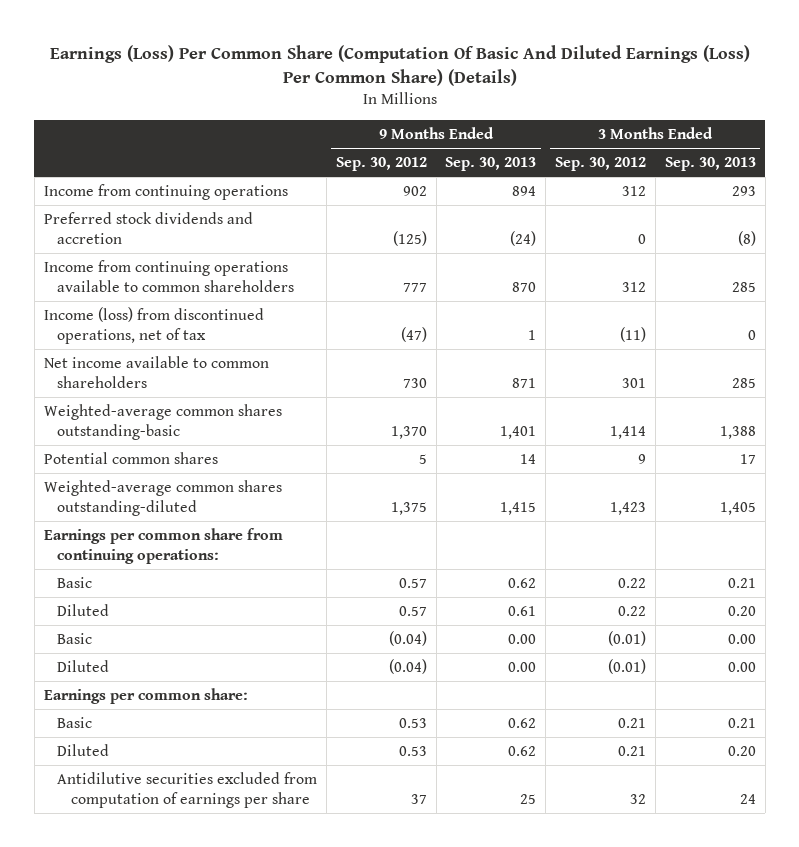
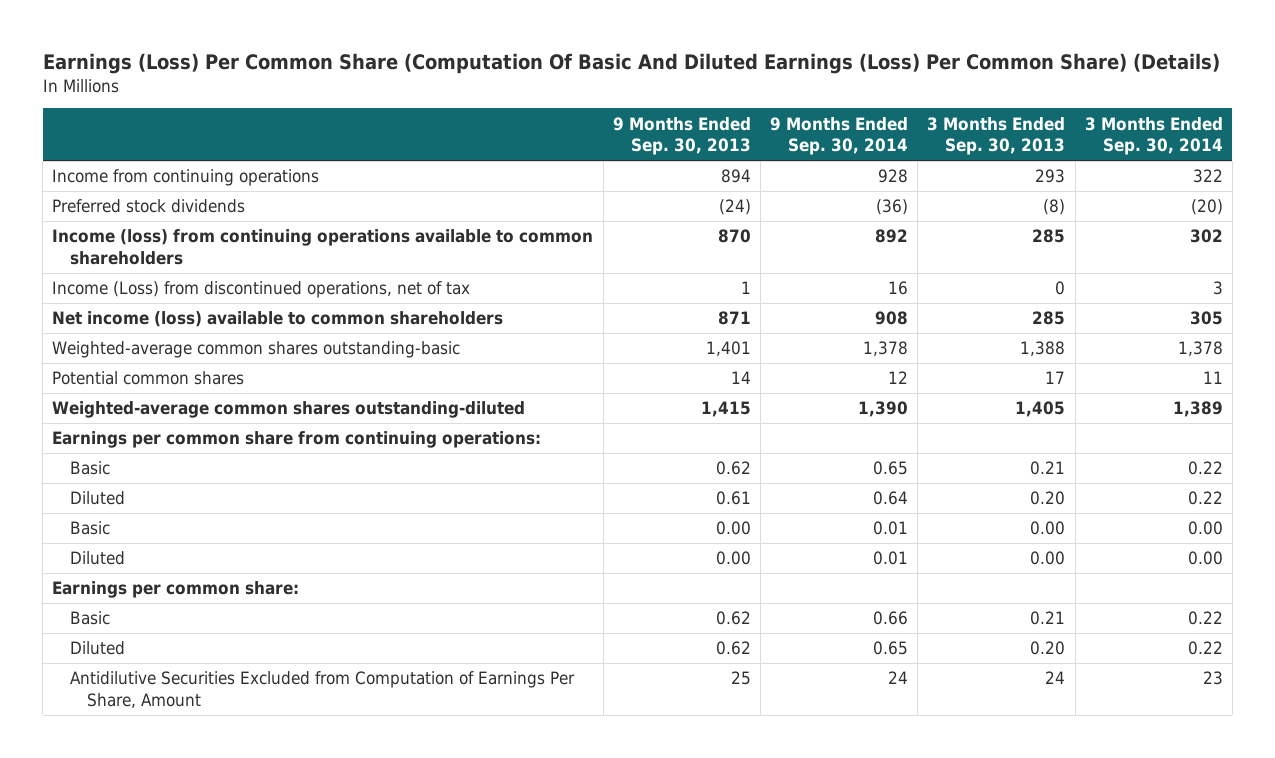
- | 9 Months Ended Sep. 30, 2012 | 9 Months Ended Sep. 30, 2013 | 3 Months Ended Sep. 30, 2012 | 3 Months Ended Sep. 30, 2013
+ | 9 Months Ended Sep. 30, 2013 | 9 Months Ended Sep. 30, 2014 | 3 Months Ended Sep. 30, 2013 | 3 Months Ended Sep. 30, 2014
- Preferred stock dividends and accretion | (125) | (24) | 0 | (8)
- Income from continuing operations available to common shareholders | 777 | 870 | 312 | 285
- Income (loss) from discontinued operations, net of tax | (47) | 1 | (11) | 0
- Net income available to common shareholders | 730 | 871 | 301 | 285
+ Preferred stock dividends | (24) | (36) | (8) | (20)
+ Income (loss) from continuing operations available to common shareholders | 870 | 892 | 285 | 302
+ Income (Loss) from discontinued operations, net of tax | 1 | 16 | 0 | 3
+ Net income (loss) available to common shareholders | 871 | 908 | 285 | 305
- Antidilutive securities excluded from computation of earnings per share | 37 | 25 | 32 | 24
+ Antidilutive Securities Excluded from Computation of Earnings Per Share, Amount | 25 | 24 | 24 | 23

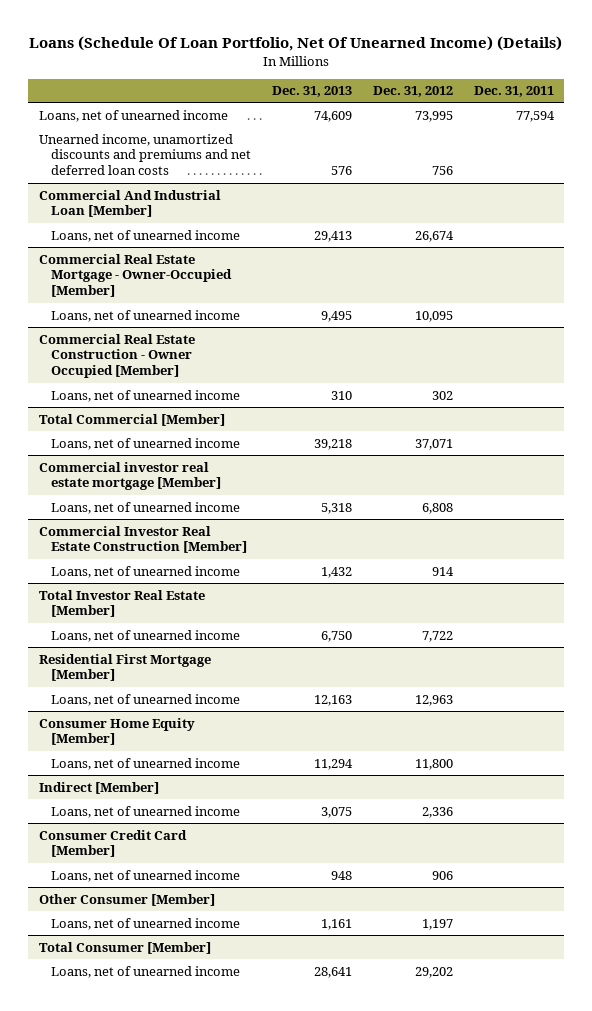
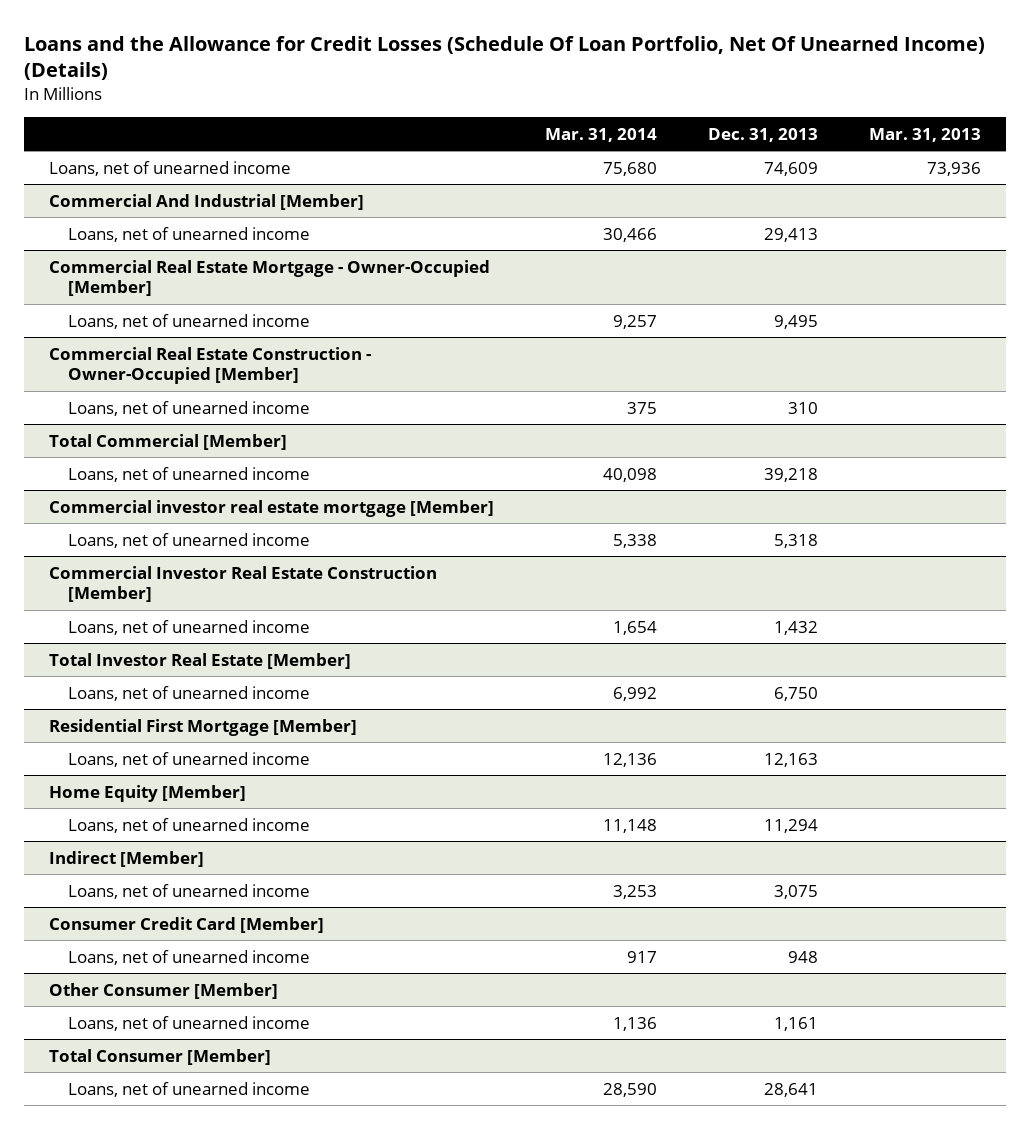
- Loans (Schedule Of Loan Portfolio, Net Of Unearned Income) (Details)
+ Loans and the Allowance for Credit Losses (Schedule Of Loan Portfolio, Net Of Unearned Income) (Details)
- | Dec. 31, 2013 | Dec. 31, 2012 | Dec. 31, 2011
+ | Mar. 31, 2014 | Dec. 31, 2013 | Mar. 31, 2013
- Unearned income, unamortized discounts and premiums and net deferred loan costs | 576 | 756 |
- Commercial And Industrial Loan [Member]
+ Commercial And Industrial [Member]
- Commercial Real Estate Construction - Owner Occupied [Member]
+ Commercial Real Estate Construction - Owner-Occupied [Member]
- Consumer Home Equity [Member]
+ Home Equity [Member]

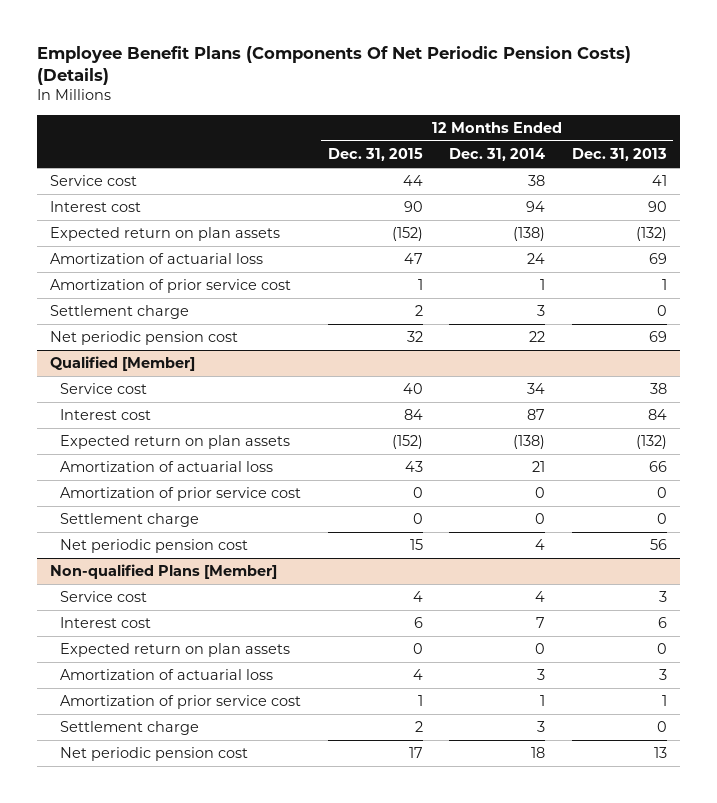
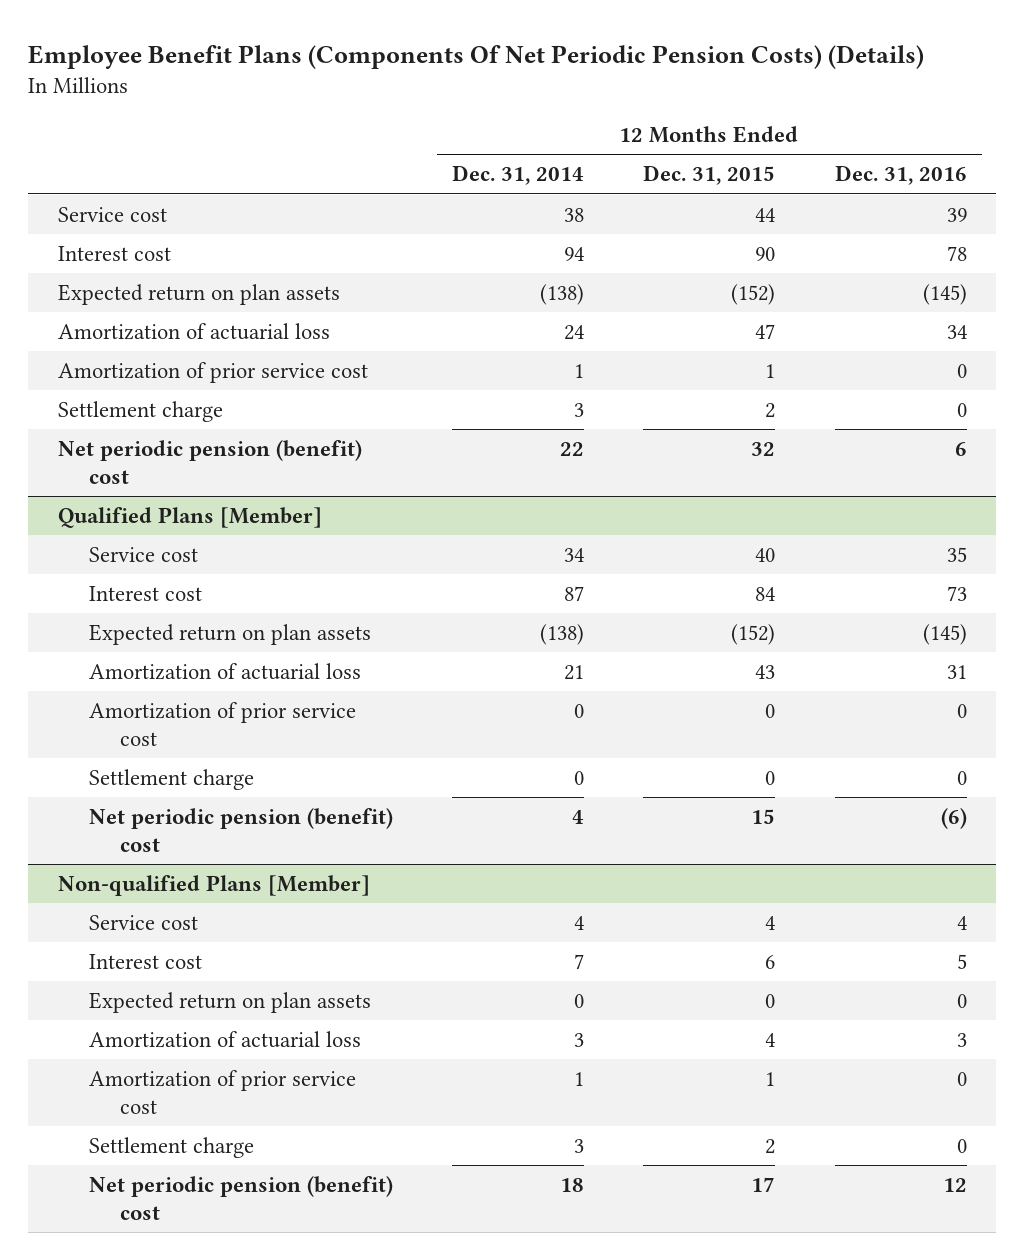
- | 12 Months Ended Dec. 31, 2015 | 12 Months Ended Dec. 31, 2014 | 12 Months Ended Dec. 31, 2013
+ | 12 Months Ended Dec. 31, 2014 | 12 Months Ended Dec. 31, 2015 | 12 Months Ended Dec. 31, 2016
- Net periodic pension cost | 32 | 22 | 69
- Qualified [Member]
+ Net periodic pension (benefit) cost | 22 | 32 | 6
+ Qualified Plans [Member]
- Net periodic pension cost | 15 | 4 | 56
+ Net periodic pension (benefit) cost | 4 | 15 | (6)
@ Non-qualified Plans [Member]
- Net periodic pension cost | 17 | 18 | 13
+ Net periodic pension (benefit) cost | 18 | 17 | 12

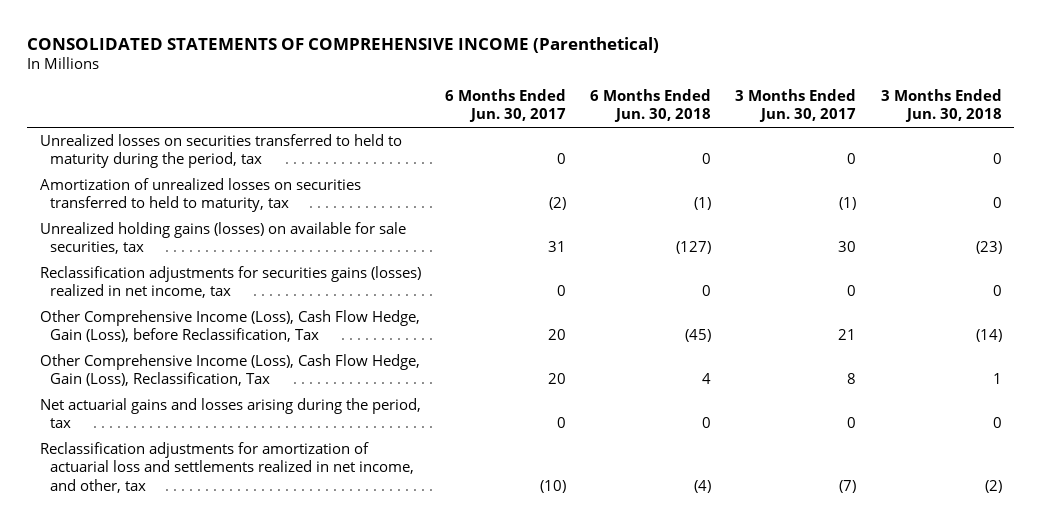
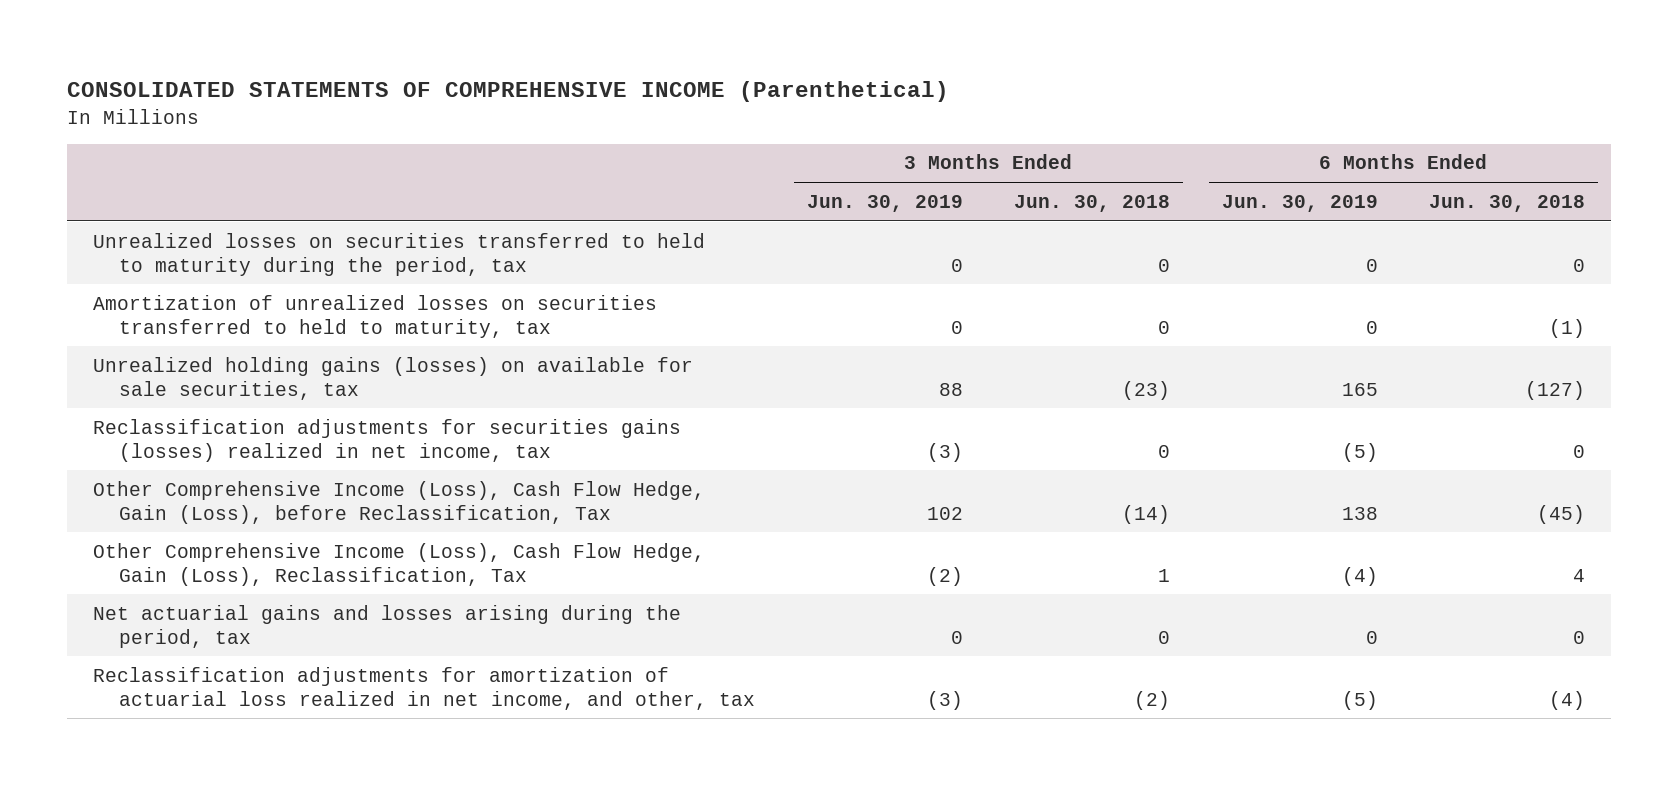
- | 6 Months Ended Jun. 30, 2017 | 6 Months Ended Jun. 30, 2018 | 3 Months Ended Jun. 30, 2017 | 3 Months Ended Jun. 30, 2018
+ | 3 Months Ended Jun. 30, 2019 | 3 Months Ended Jun. 30, 2018 | 6 Months Ended Jun. 30, 2019 | 6 Months Ended Jun. 30, 2018
- Reclassification adjustments for amortization of actuarial loss and settlements realized in net income, and other, tax | (10) | (4) | (7) | (2)
+ Reclassification adjustments for amortization of actuarial loss realized in net income, and other, tax | (3) | (2) | (5) | (4)

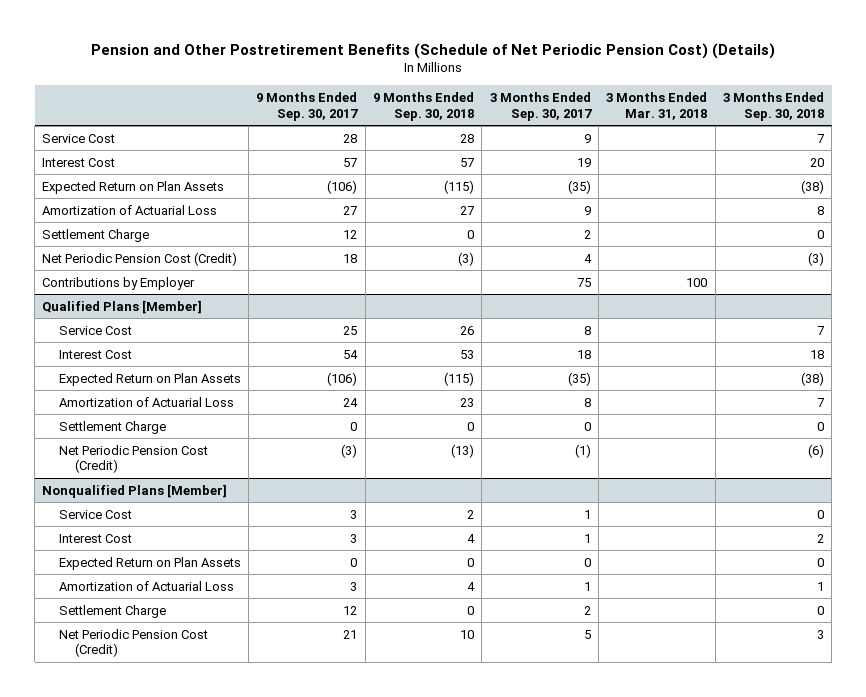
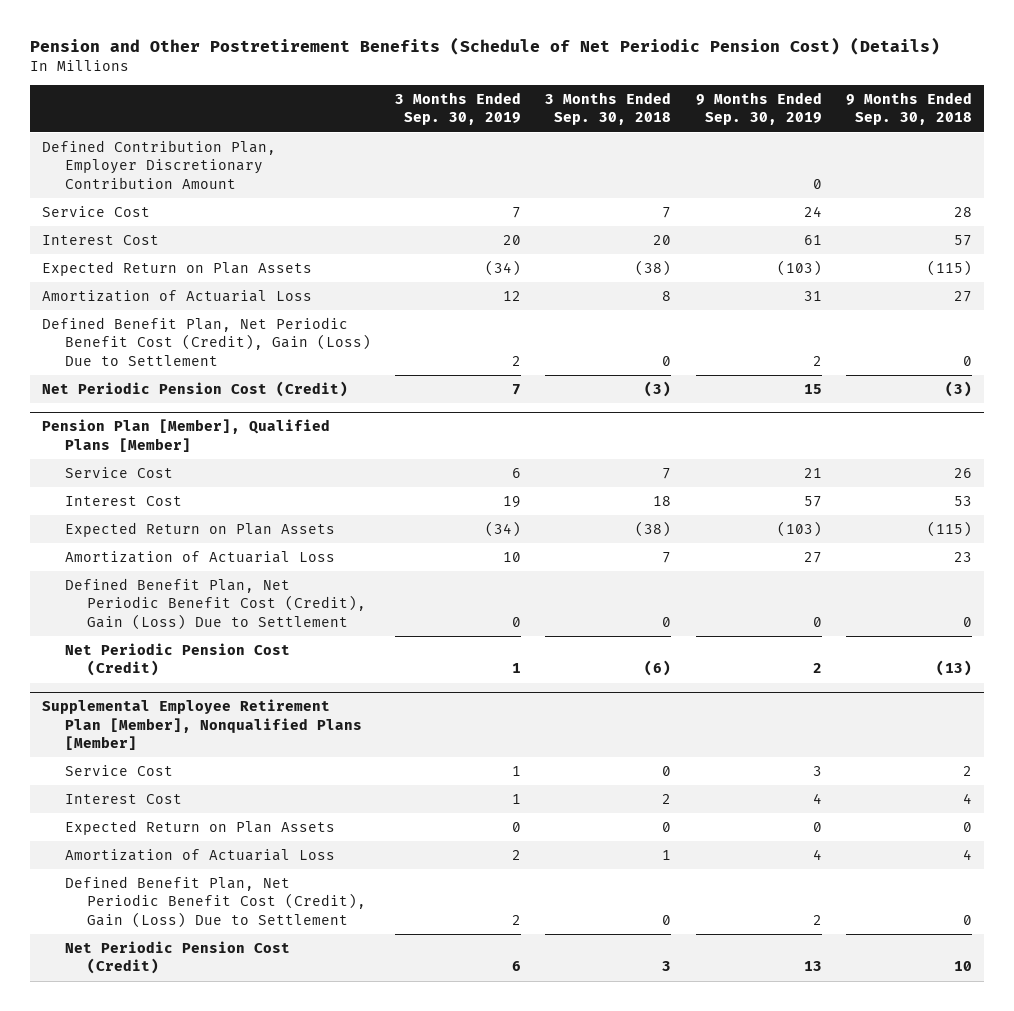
- | 9 Months Ended Sep. 30, 2017 | 9 Months Ended Sep. 30, 2018 | 3 Months Ended Sep. 30, 2017 | 3 Months Ended Mar. 31, 2018 | 3 Months Ended Sep. 30, 2018
+ | 3 Months Ended Sep. 30, 2019 | 3 Months Ended Sep. 30, 2018 | 9 Months Ended Sep. 30, 2019 | 9 Months Ended Sep. 30, 2018
+ Defined Contribution Plan, Employer Discretionary Contribution Amount | | | 0 |
- Settlement Charge | 12 | 0 | 2 | | 0
+ Defined Benefit Plan, Net Periodic Benefit Cost (Credit), Gain (Loss) Due to Settlement | 2 | 0 | 2 | 0
- Contributions by Employer | | | 75 | 100 |
- Qualified Plans [Member]
+ Pension Plan [Member], Qualified Plans [Member]
- Settlement Charge | 0 | 0 | 0 | | 0
+ Defined Benefit Plan, Net Periodic Benefit Cost (Credit), Gain (Loss) Due to Settlement | 0 | 0 | 0 | 0
- Nonqualified Plans [Member]
+ Supplemental Employee Retirement Plan [Member], Nonqualified Plans [Member]
- Settlement Charge | 12 | 0 | 2 | | 0
+ Defined Benefit Plan, Net Periodic Benefit Cost (Credit), Gain (Loss) Due to Settlement | 2 | 0 | 2 | 0

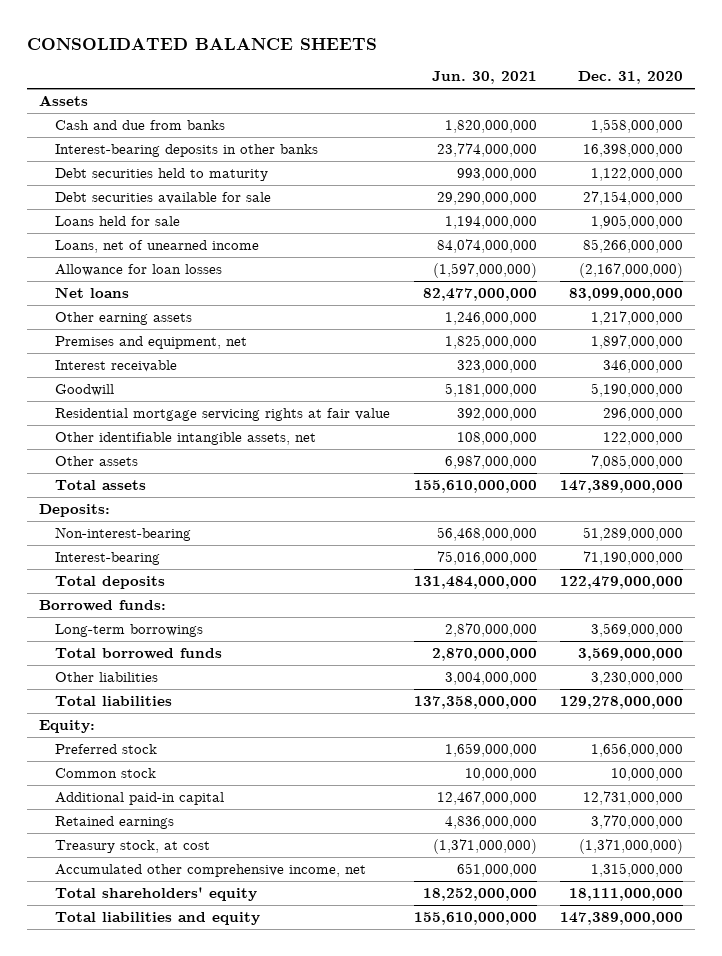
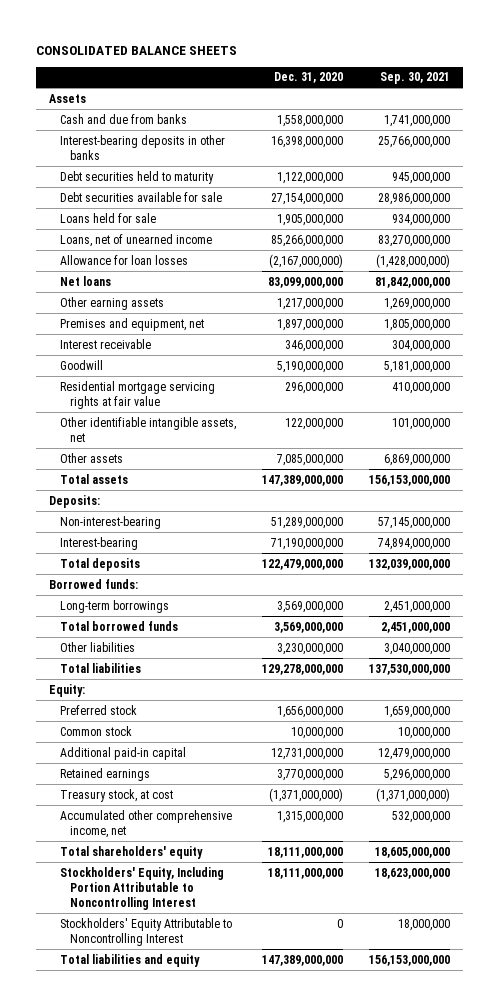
- | Jun. 30, 2021 | Dec. 31, 2020
+ | Dec. 31, 2020 | Sep. 30, 2021
+ Stockholders' Equity, Including Portion Attributable to Noncontrolling Interest | 18,111,000,000 | 18,623,000,000
+ Stockholders' Equity Attributable to Noncontrolling Interest | 0 | 18,000,000

